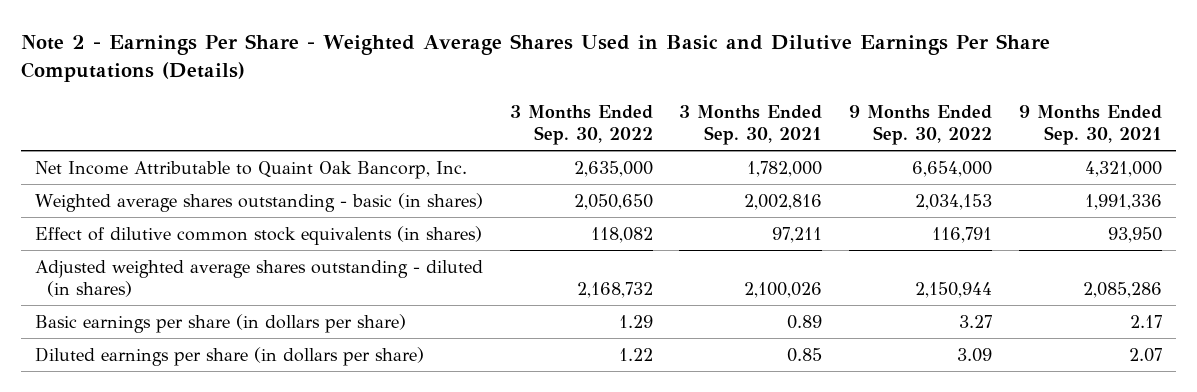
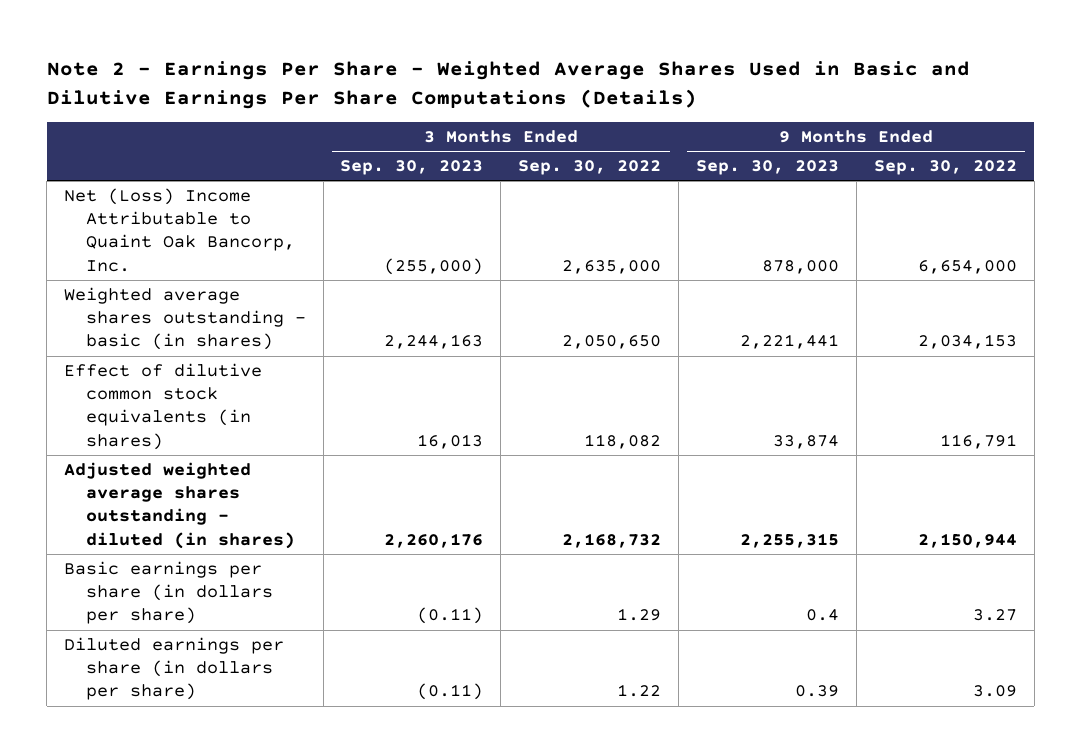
- | 3 Months Ended Sep. 30, 2022 | 3 Months Ended Sep. 30, 2021 | 9 Months Ended Sep. 30, 2022 | 9 Months Ended Sep. 30, 2021
+ | 3 Months Ended Sep. 30, 2023 | 3 Months Ended Sep. 30, 2022 | 9 Months Ended Sep. 30, 2023 | 9 Months Ended Sep. 30, 2022
- Net Income Attributable to Quaint Oak Bancorp, Inc. | 2,635,000 | 1,782,000 | 6,654,000 | 4,321,000
+ Net (Loss) Income Attributable to Quaint Oak Bancorp, Inc. | (255,000) | 2,635,000 | 878,000 | 6,654,000

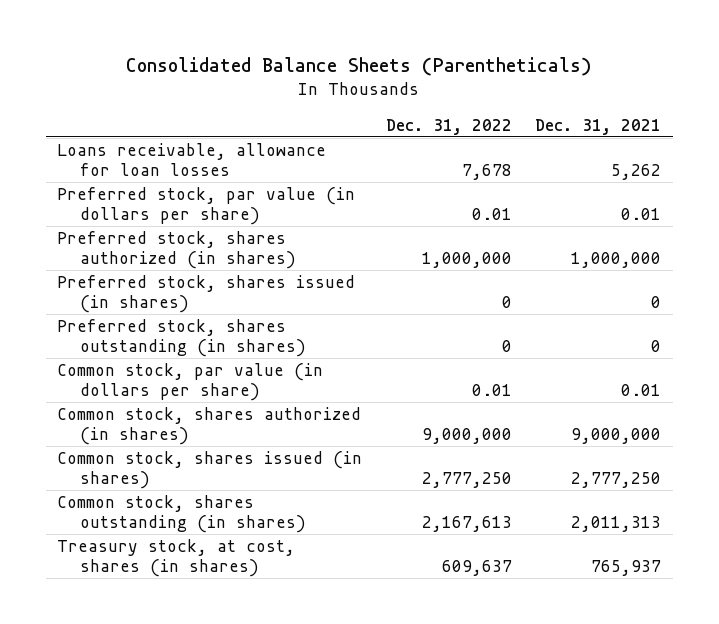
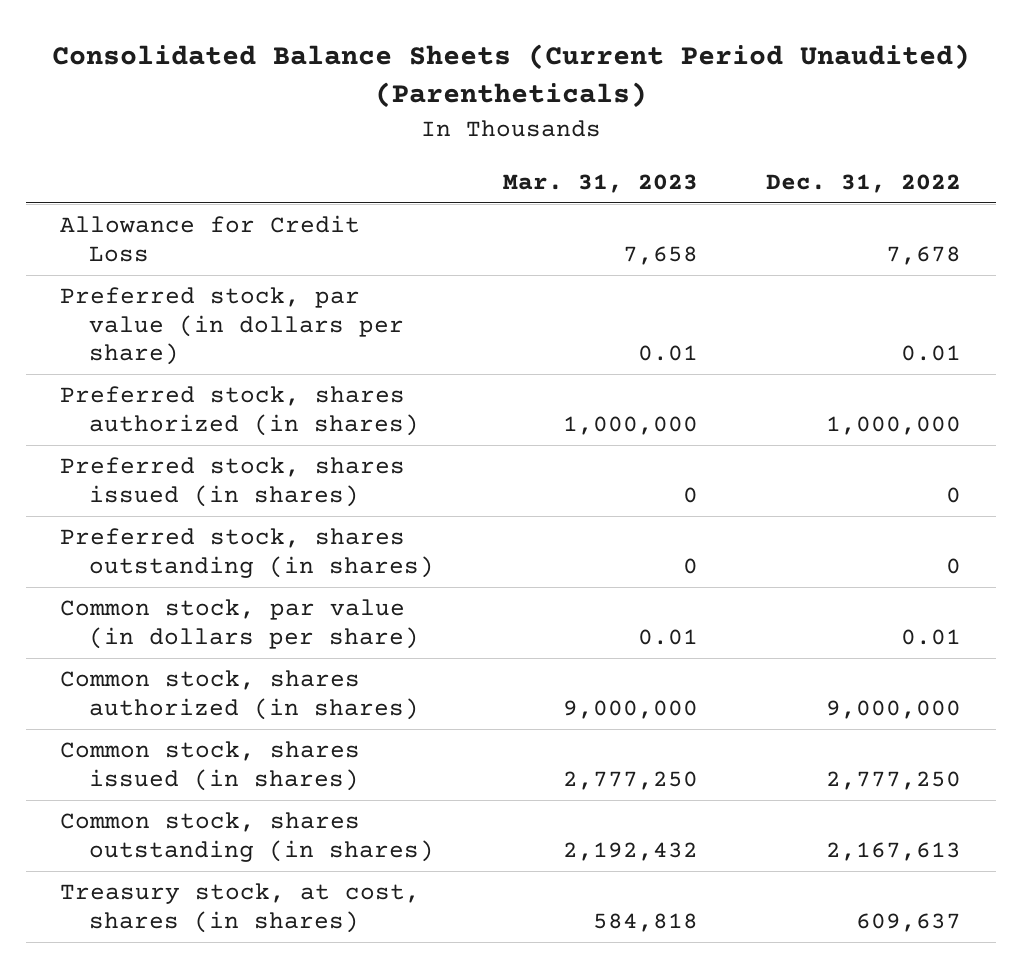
- Consolidated Balance Sheets (Parentheticals)
+ Consolidated Balance Sheets (Current Period Unaudited) (Parentheticals)
- | Dec. 31, 2022 | Dec. 31, 2021
+ | Mar. 31, 2023 | Dec. 31, 2022
- Loans receivable, allowance for loan losses | 7,678 | 5,262
+ Allowance for Credit Loss | 7,658 | 7,678

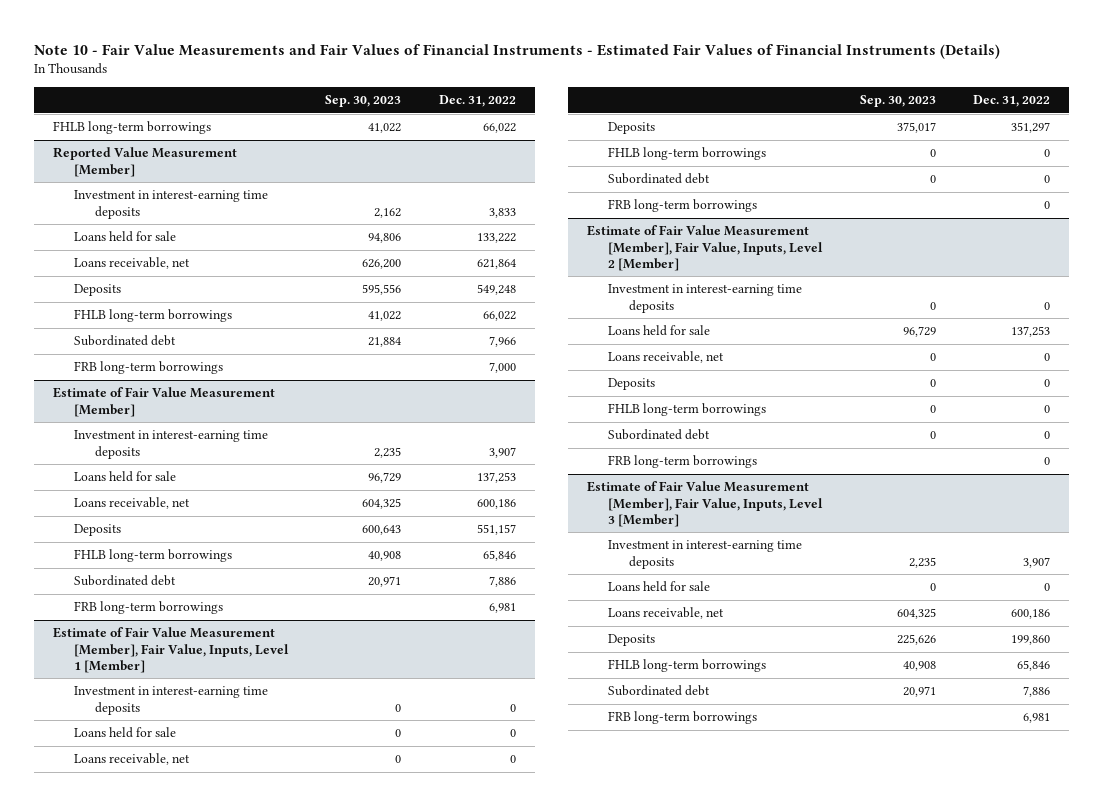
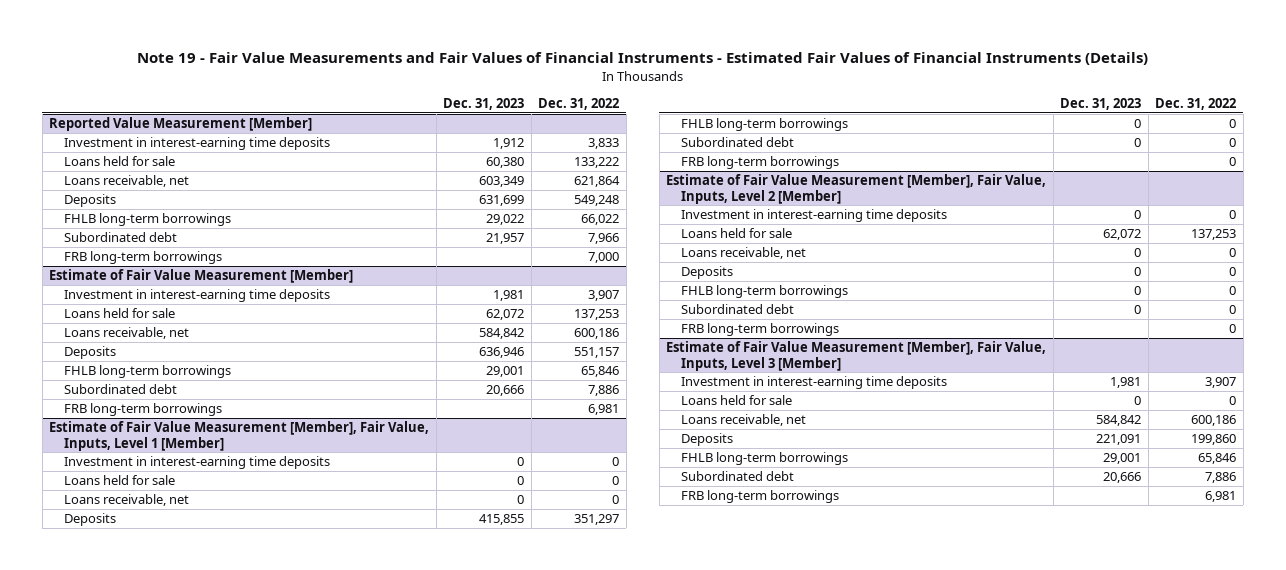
- Note 10 - Fair Value Measurements and Fair Values of Financial Instruments - Estimated Fair Values of Financial Instruments (Details)
+ Note 19 - Fair Value Measurements and Fair Values of Financial Instruments - Estimated Fair Values of Financial Instruments (Details)
- | Sep. 30, 2023 | Dec. 31, 2022
+ | Dec. 31, 2023 | Dec. 31, 2022
- FHLB long-term borrowings | 41,022 | 66,022

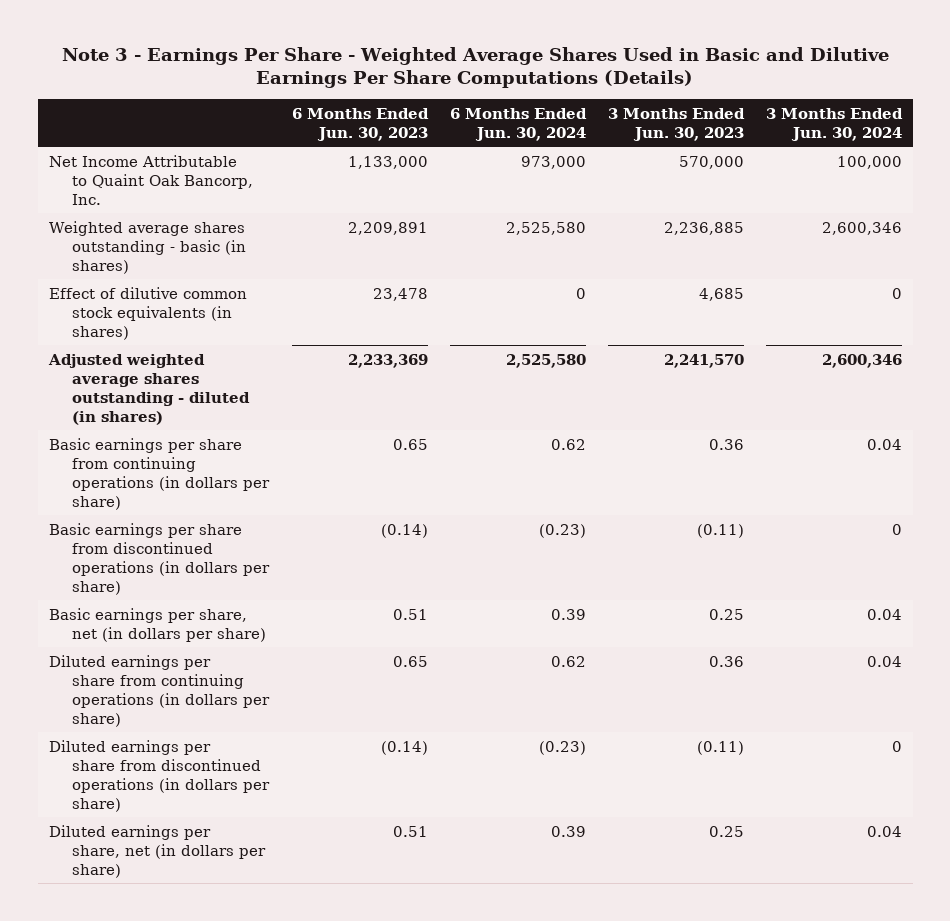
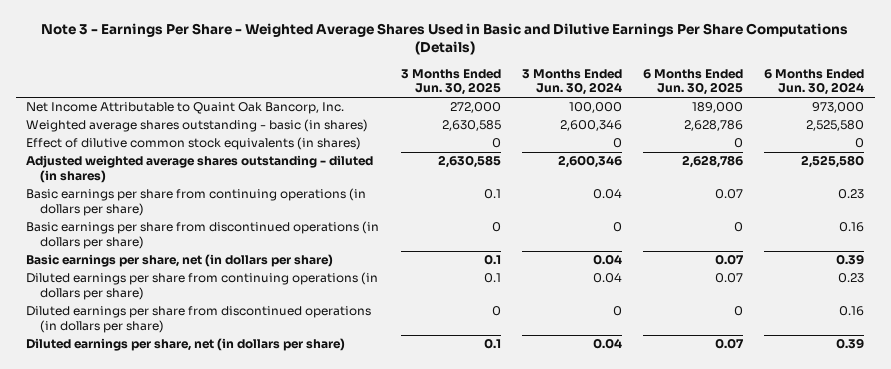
- | 6 Months Ended Jun. 30, 2023 | 6 Months Ended Jun. 30, 2024 | 3 Months Ended Jun. 30, 2023 | 3 Months Ended Jun. 30, 2024
+ | 3 Months Ended Jun. 30, 2025 | 3 Months Ended Jun. 30, 2024 | 6 Months Ended Jun. 30, 2025 | 6 Months Ended Jun. 30, 2024
- Basic earnings per share from continuing operations (in dollars per share) | 0.65 | 0.62 | 0.36 | 0.04
- Basic earnings per share from discontinued operations (in dollars per share) | (0.14) | (0.23) | (0.11) | 0
+ Basic earnings per share from continuing operations (in dollars per share) | 0.1 | 0.04 | 0.07 | 0.23
+ Basic earnings per share from discontinued operations (in dollars per share) | 0 | 0 | 0 | 0.16
- Diluted earnings per share from continuing operations (in dollars per share) | 0.65 | 0.62 | 0.36 | 0.04
- Diluted earnings per share from discontinued operations (in dollars per share) | (0.14) | (0.23) | (0.11) | 0
+ Diluted earnings per share from continuing operations (in dollars per share) | 0.1 | 0.04 | 0.07 | 0.23
+ Diluted earnings per share from discontinued operations (in dollars per share) | 0 | 0 | 0 | 0.16

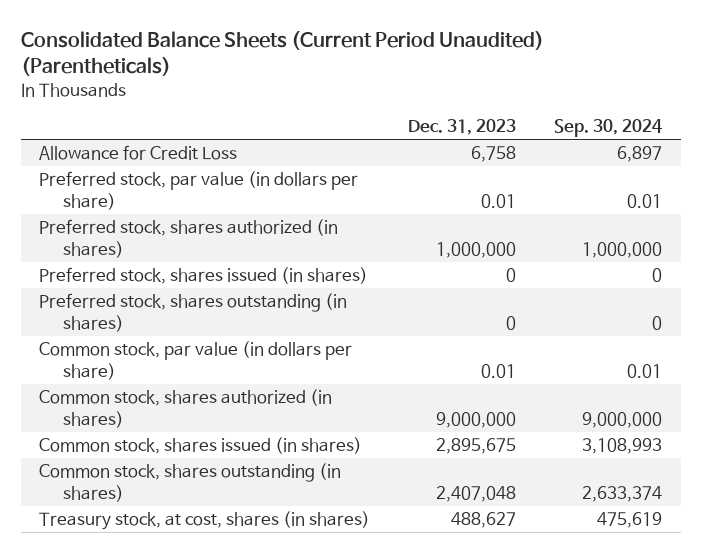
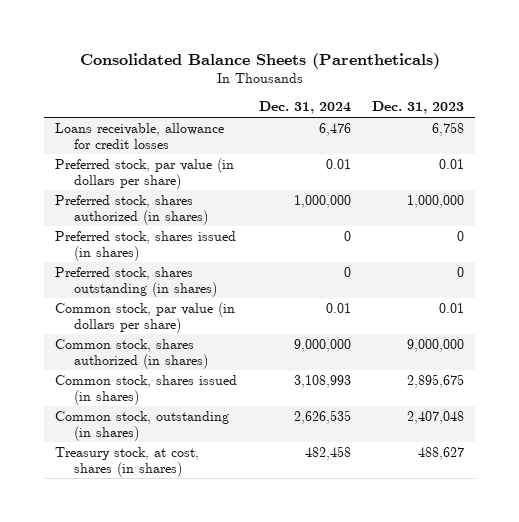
- Consolidated Balance Sheets (Current Period Unaudited) (Parentheticals)
+ Consolidated Balance Sheets (Parentheticals)
- | Dec. 31, 2023 | Sep. 30, 2024
+ | Dec. 31, 2024 | Dec. 31, 2023
- Allowance for Credit Loss | 6,758 | 6,897
+ Loans receivable, allowance for credit losses | 6,476 | 6,758
- Common stock, shares outstanding (in shares) | 2,407,048 | 2,633,374
+ Common stock, outstanding (in shares) | 2,626,535 | 2,407,048

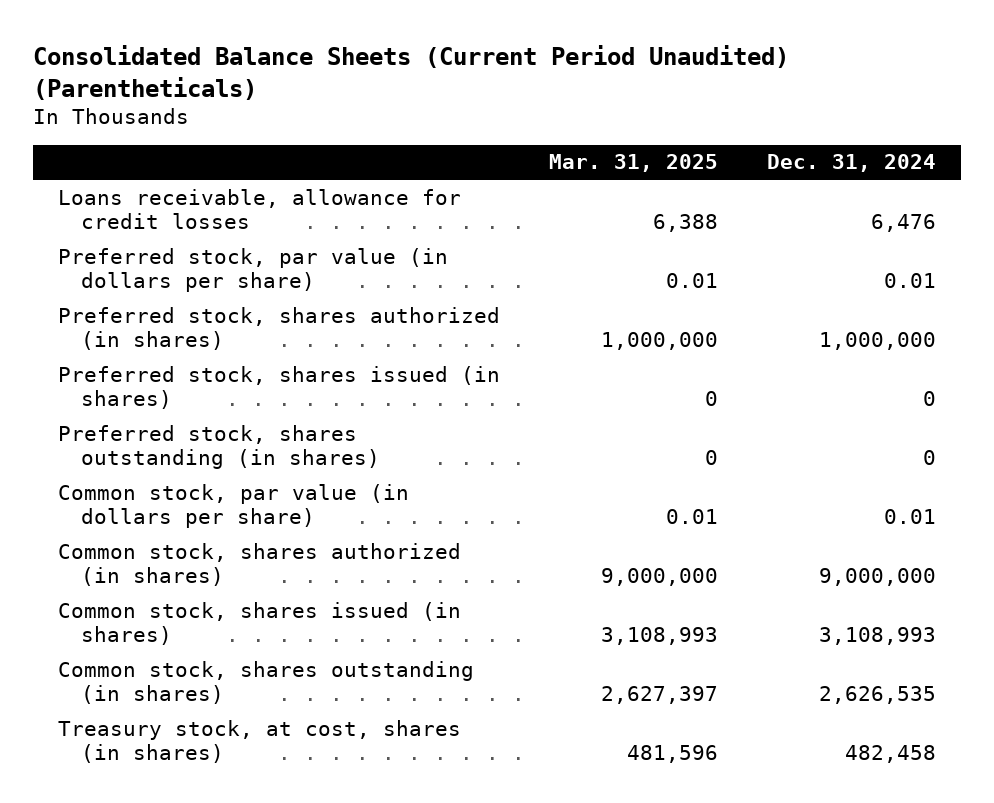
- Consolidated Balance Sheets (Parentheticals)
+ Consolidated Balance Sheets (Current Period Unaudited) (Parentheticals)
- | Dec. 31, 2024 | Dec. 31, 2023
+ | Mar. 31, 2025 | Dec. 31, 2024
- Common stock, outstanding (in shares) | 2,626,535 | 2,407,048
+ Common stock, shares outstanding (in shares) | 2,627,397 | 2,626,535

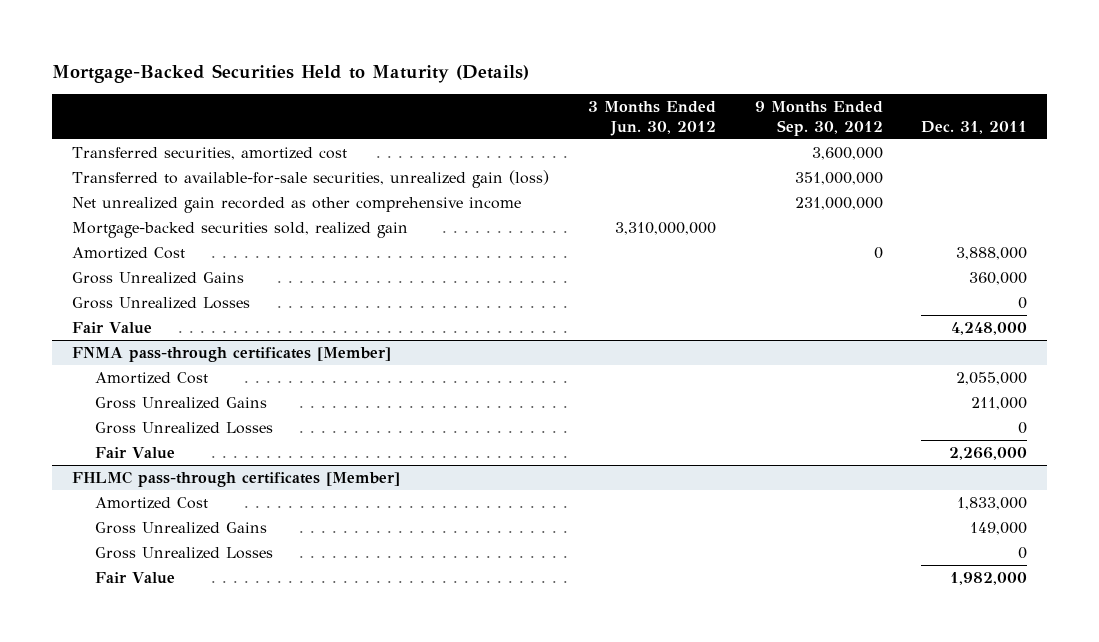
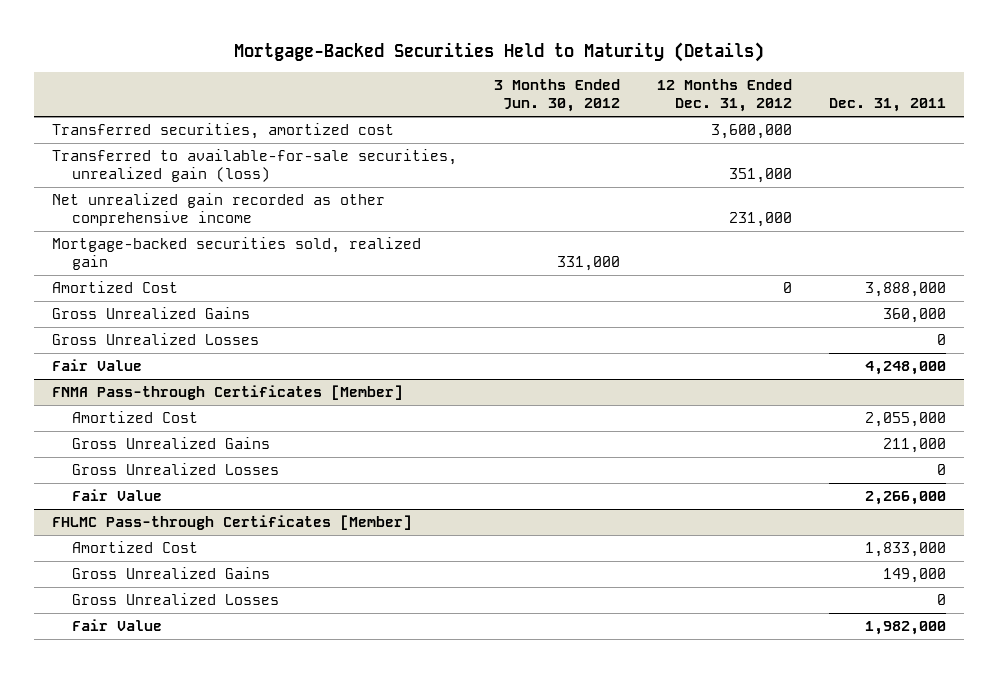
- | 3 Months Ended Jun. 30, 2012 | 9 Months Ended Sep. 30, 2012 | Dec. 31, 2011
+ | 3 Months Ended Jun. 30, 2012 | 12 Months Ended Dec. 31, 2012 | Dec. 31, 2011
- Mortgage-backed securities sold, realized gain | 3,310,000,000 | |
+ Mortgage-backed securities sold, realized gain | 331,000 | |
- FNMA pass-through certificates [Member]
+ FNMA Pass-through Certificates [Member]
- FHLMC pass-through certificates [Member]
+ FHLMC Pass-through Certificates [Member]

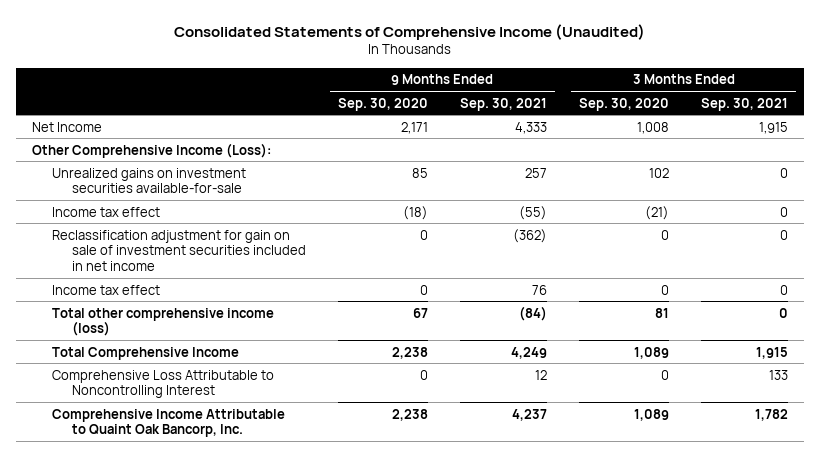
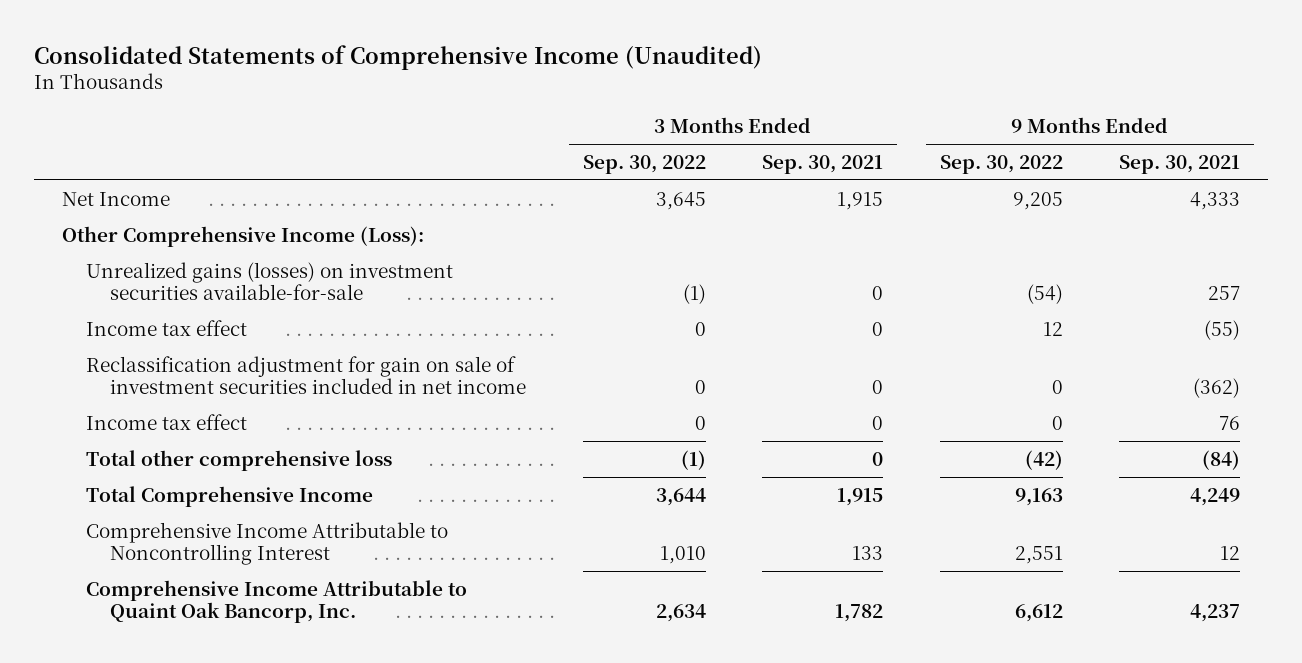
- | 9 Months Ended Sep. 30, 2020 | 9 Months Ended Sep. 30, 2021 | 3 Months Ended Sep. 30, 2020 | 3 Months Ended Sep. 30, 2021
+ | 3 Months Ended Sep. 30, 2022 | 3 Months Ended Sep. 30, 2021 | 9 Months Ended Sep. 30, 2022 | 9 Months Ended Sep. 30, 2021
- Unrealized gains on investment securities available-for-sale | 85 | 257 | 102 | 0
+ Unrealized gains (losses) on investment securities available-for-sale | (1) | 0 | (54) | 257
- Total other comprehensive income (loss) | 67 | (84) | 81 | 0
+ Total other comprehensive loss | (1) | 0 | (42) | (84)
- Comprehensive Loss Attributable to Noncontrolling Interest | 0 | 12 | 0 | 133
+ Comprehensive Income Attributable to Noncontrolling Interest | 1,010 | 133 | 2,551 | 12

